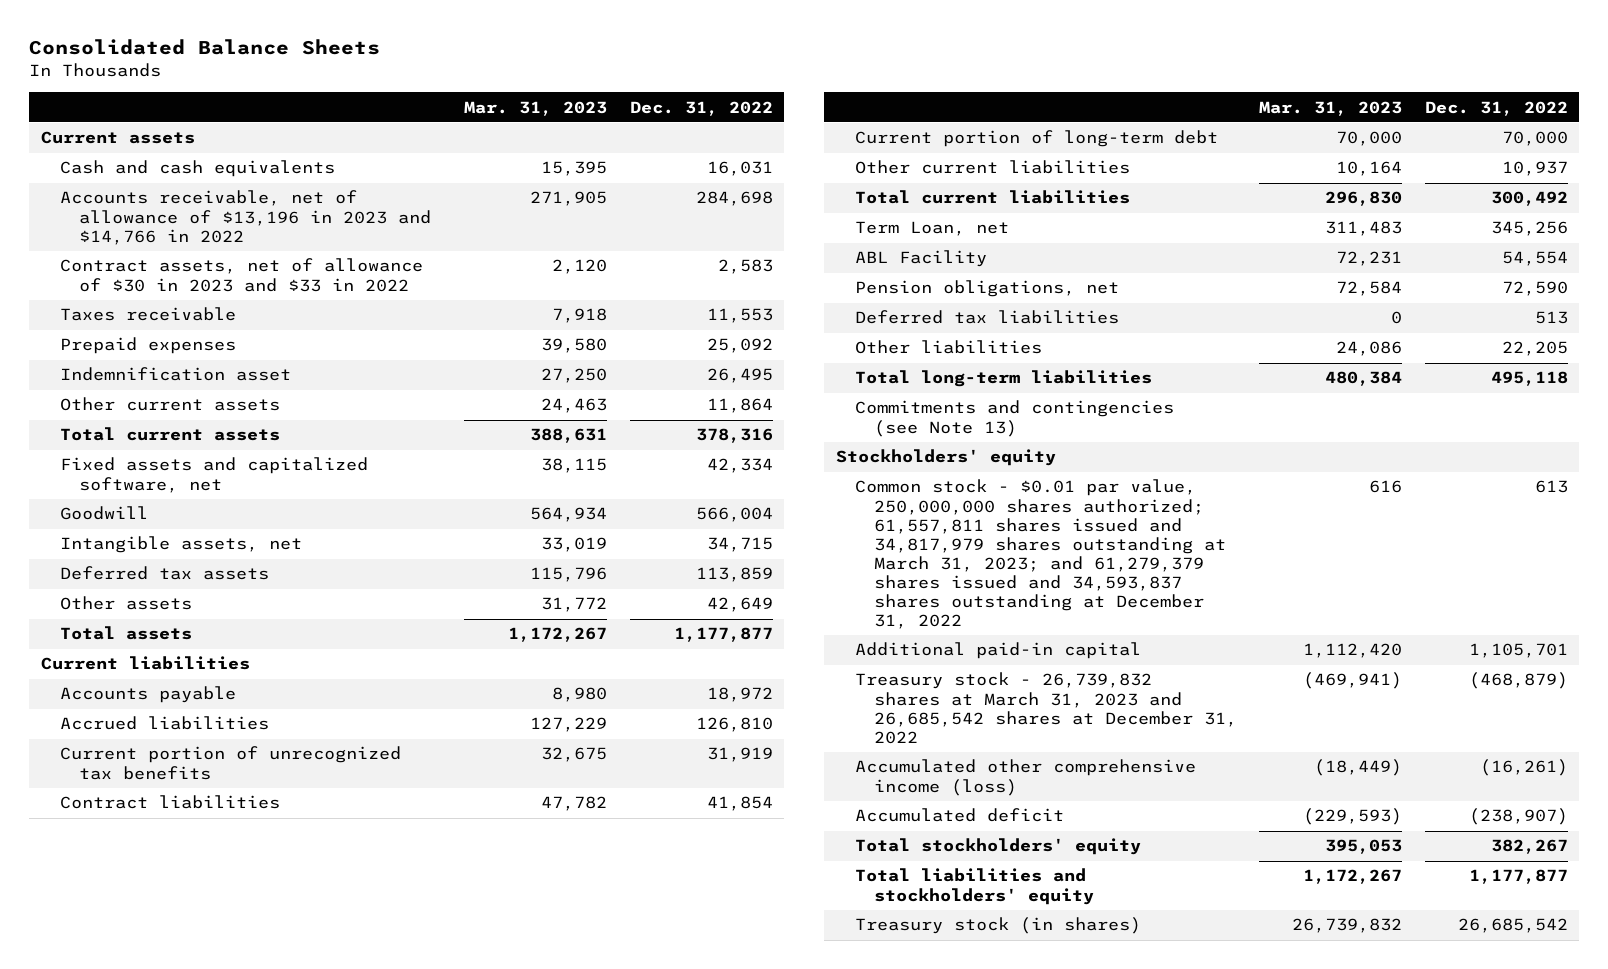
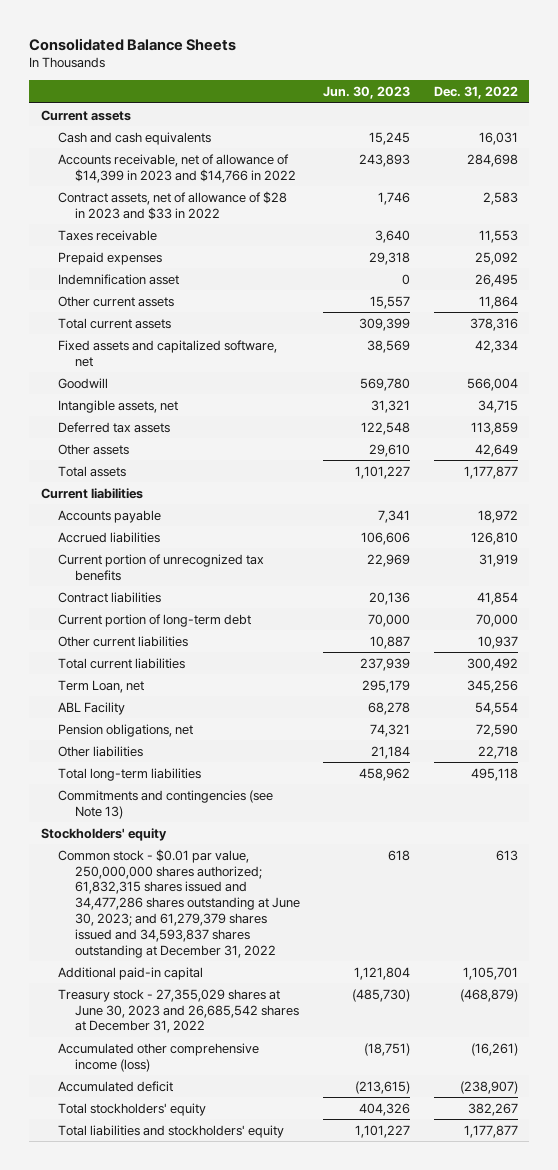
- | Mar. 31, 2023 | Dec. 31, 2022
+ | Jun. 30, 2023 | Dec. 31, 2022
- Accounts receivable, net of allowance of $13,196 in 2023 and $14,766 in 2022 | 271,905 | 284,698
- Contract assets, net of allowance of $30 in 2023 and $33 in 2022 | 2,120 | 2,583
+ Accounts receivable, net of allowance of $14,399 in 2023 and $14,766 in 2022 | 243,893 | 284,698
+ Contract assets, net of allowance of $28 in 2023 and $33 in 2022 | 1,746 | 2,583
- Deferred tax liabilities | 0 | 513
- Other liabilities | 24,086 | 22,205
+ Other liabilities | 21,184 | 22,718
- Common stock - $0.01 par value, 250,000,000 shares authorized; 61,557,811 shares issued and 34,817,979 shares outstanding at March 31, 2023; and 61,279,379 shares issued and 34,593,837 shares outstanding at December 31, 2022 | 616 | 613
+ Common stock - $0.01 par value, 250,000,000 shares authorized; 61,832,315 shares issued and 34,477,286 shares outstanding at June 30, 2023; and 61,279,379 shares issued and 34,593,837 shares outstanding at December 31, 2022 | 618 | 613
- Treasury stock - 26,739,832 shares at March 31, 2023 and 26,685,542 shares at December 31, 2022 | (469,941) | (468,879)
+ Treasury stock - 27,355,029 shares at June 30, 2023 and 26,685,542 shares at December 31, 2022 | (485,730) | (468,879)
- Treasury stock (in shares) | 26,739,832 | 26,685,542

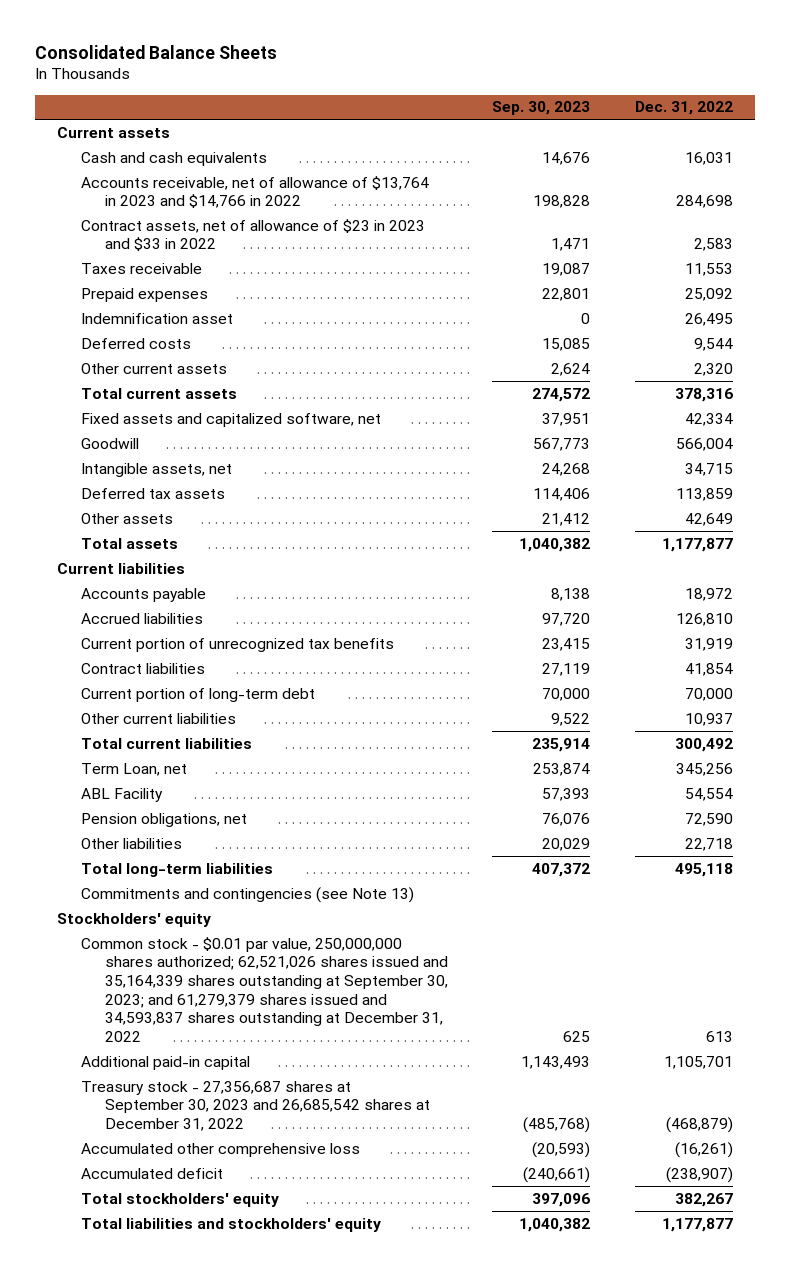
- | Jun. 30, 2023 | Dec. 31, 2022
+ | Sep. 30, 2023 | Dec. 31, 2022
- Accounts receivable, net of allowance of $14,399 in 2023 and $14,766 in 2022 | 243,893 | 284,698
- Contract assets, net of allowance of $28 in 2023 and $33 in 2022 | 1,746 | 2,583
+ Accounts receivable, net of allowance of $13,764 in 2023 and $14,766 in 2022 | 198,828 | 284,698
+ Contract assets, net of allowance of $23 in 2023 and $33 in 2022 | 1,471 | 2,583
- Other current assets | 15,557 | 11,864
+ Deferred costs | 15,085 | 9,544
+ Other current assets | 2,624 | 2,320
- Common stock - $0.01 par value, 250,000,000 shares authorized; 61,832,315 shares issued and 34,477,286 shares outstanding at June 30, 2023; and 61,279,379 shares issued and 34,593,837 shares outstanding at December 31, 2022 | 618 | 613
+ Common stock - $0.01 par value, 250,000,000 shares authorized; 62,521,026 shares issued and 35,164,339 shares outstanding at September 30, 2023; and 61,279,379 shares issued and 34,593,837 shares outstanding at December 31, 2022 | 625 | 613
- Treasury stock - 27,355,029 shares at June 30, 2023 and 26,685,542 shares at December 31, 2022 | (485,730) | (468,879)
- Accumulated other comprehensive income (loss) | (18,751) | (16,261)
+ Treasury stock - 27,356,687 shares at September 30, 2023 and 26,685,542 shares at December 31, 2022 | (485,768) | (468,879)
+ Accumulated other comprehensive loss | (20,593) | (16,261)

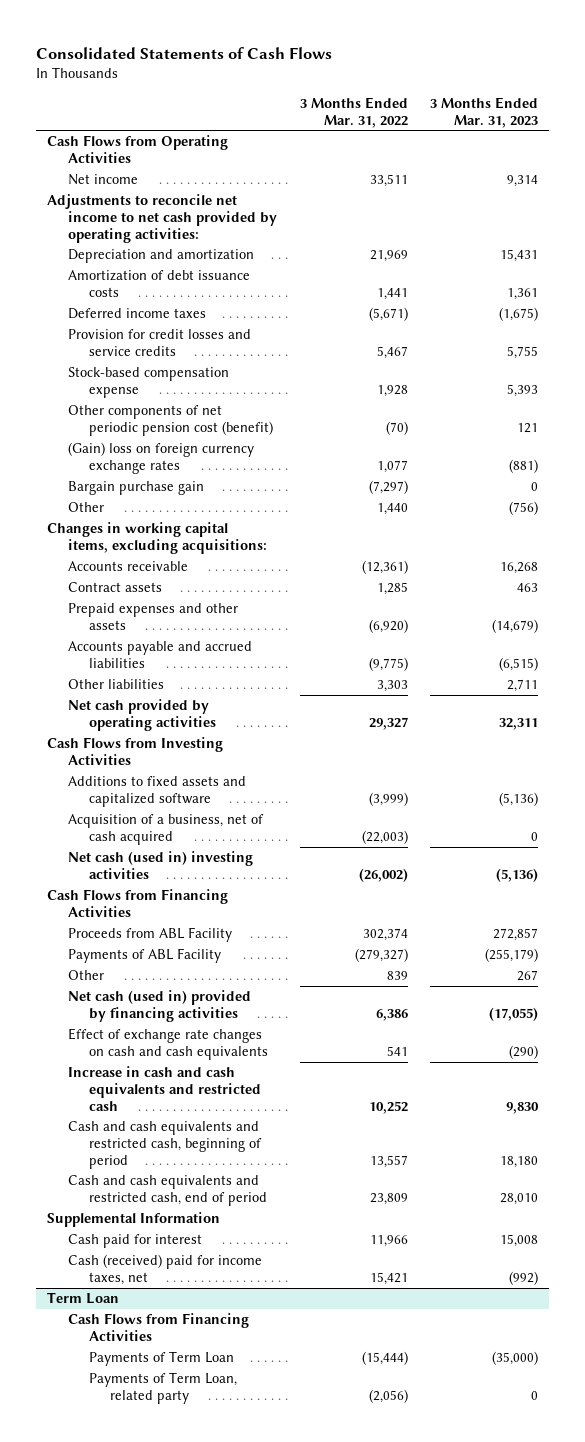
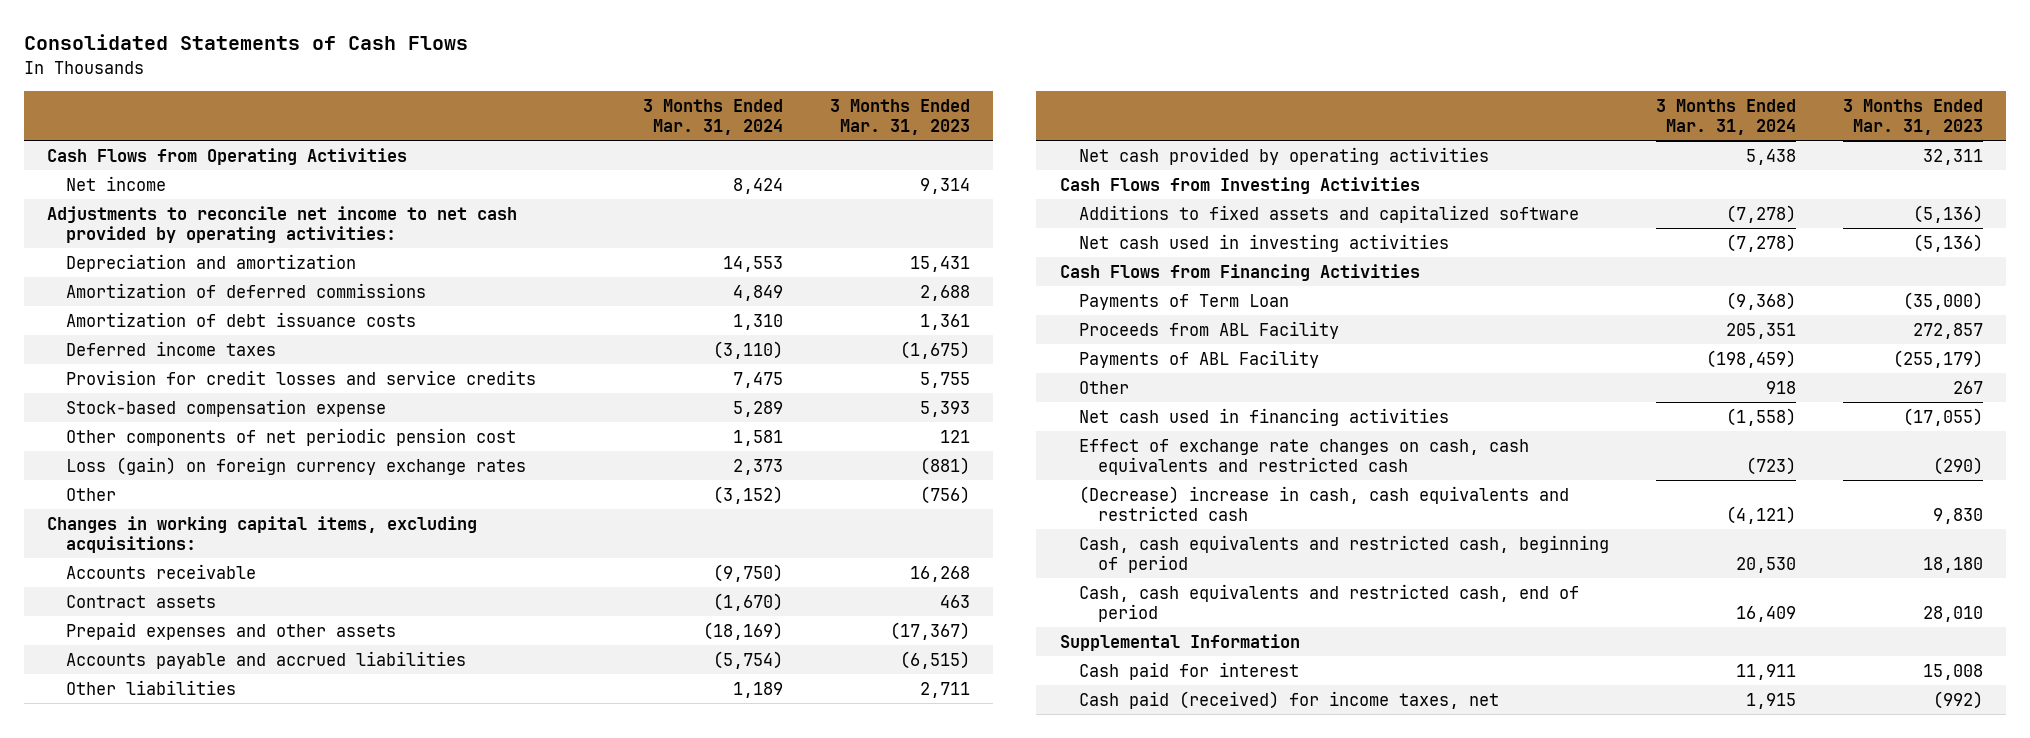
- | 3 Months Ended Mar. 31, 2022 | 3 Months Ended Mar. 31, 2023
+ | 3 Months Ended Mar. 31, 2024 | 3 Months Ended Mar. 31, 2023
+ Amortization of deferred commissions | 4,849 | 2,688
- Other components of net periodic pension cost (benefit) | (70) | 121
- (Gain) loss on foreign currency exchange rates | 1,077 | (881)
- Bargain purchase gain | (7,297) | 0
+ Other components of net periodic pension cost | 1,581 | 121
+ Loss (gain) on foreign currency exchange rates | 2,373 | (881)
- Prepaid expenses and other assets | (6,920) | (14,679)
+ Prepaid expenses and other assets | (18,169) | (17,367)
- Acquisition of a business, net of cash acquired | (22,003) | 0
- Net cash (used in) investing activities | (26,002) | (5,136)
+ Net cash used in investing activities | (7,278) | (5,136)
+ Payments of Term Loan | (9,368) | (35,000)
- Net cash (used in) provided by financing activities | 6,386 | (17,055)
- Effect of exchange rate changes on cash and cash equivalents | 541 | (290)
- Increase in cash and cash equivalents and restricted cash | 10,252 | 9,830
- Cash and cash equivalents and restricted cash, beginning of period | 13,557 | 18,180
- Cash and cash equivalents and restricted cash, end of period | 23,809 | 28,010
+ Net cash used in financing activities | (1,558) | (17,055)
+ Effect of exchange rate changes on cash, cash equivalents and restricted cash | (723) | (290)
+ (Decrease) increase in cash, cash equivalents and restricted cash | (4,121) | 9,830
+ Cash, cash equivalents and restricted cash, beginning of period | 20,530 | 18,180
+ Cash, cash equivalents and restricted cash, end of period | 16,409 | 28,010
- Cash (received) paid for income taxes, net | 15,421 | (992)
- Term Loan
- Cash Flows from Financing Activities
- Payments of Term Loan | (15,444) | (35,000)
- Payments of Term Loan, related party | (2,056) | 0
+ Cash paid (received) for income taxes, net | 1,915 | (992)

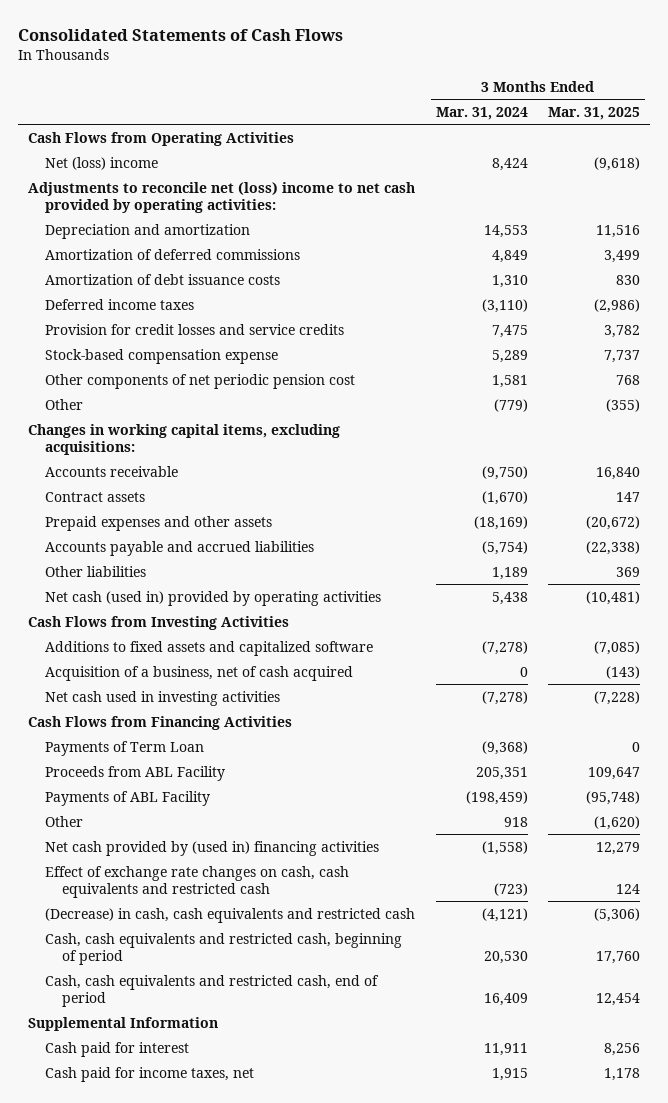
- | 3 Months Ended Mar. 31, 2024 | 3 Months Ended Mar. 31, 2023
+ | 3 Months Ended Mar. 31, 2024 | 3 Months Ended Mar. 31, 2025
- Net income | 8,424 | 9,314
- Adjustments to reconcile net income to net cash provided by operating activities:
+ Net (loss) income | 8,424 | (9,618)
+ Adjustments to reconcile net (loss) income to net cash provided by operating activities:
- Loss (gain) on foreign currency exchange rates | 2,373 | (881)
- Other | (3,152) | (756)
+ Other | (779) | (355)
- Net cash provided by operating activities | 5,438 | 32,311
+ Net cash (used in) provided by operating activities | 5,438 | (10,481)
+ Acquisition of a business, net of cash acquired | 0 | (143)
- Net cash used in financing activities | (1,558) | (17,055)
+ Net cash provided by (used in) financing activities | (1,558) | 12,279
- (Decrease) increase in cash, cash equivalents and restricted cash | (4,121) | 9,830
+ (Decrease) in cash, cash equivalents and restricted cash | (4,121) | (5,306)
- Cash paid (received) for income taxes, net | 1,915 | (992)
+ Cash paid for income taxes, net | 1,915 | 1,178

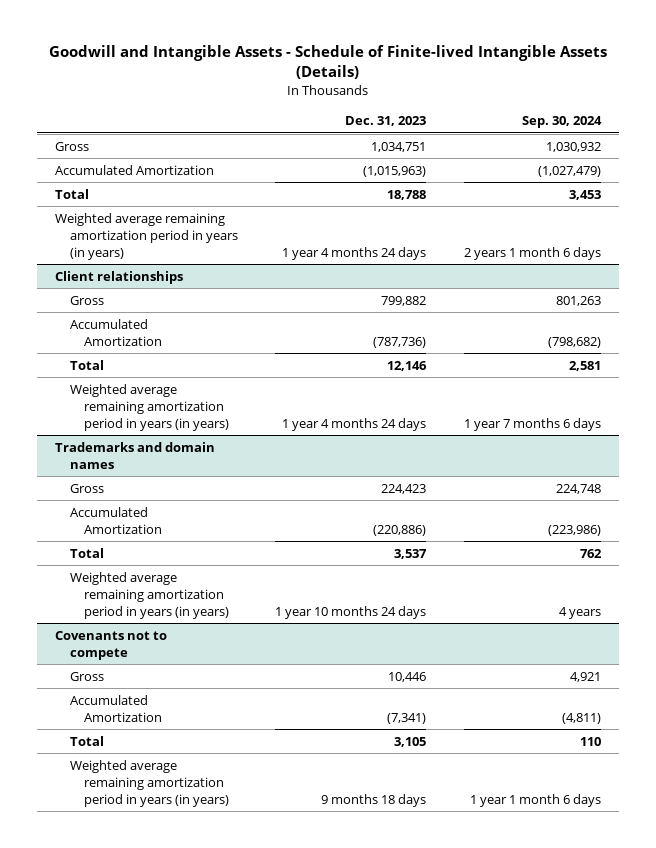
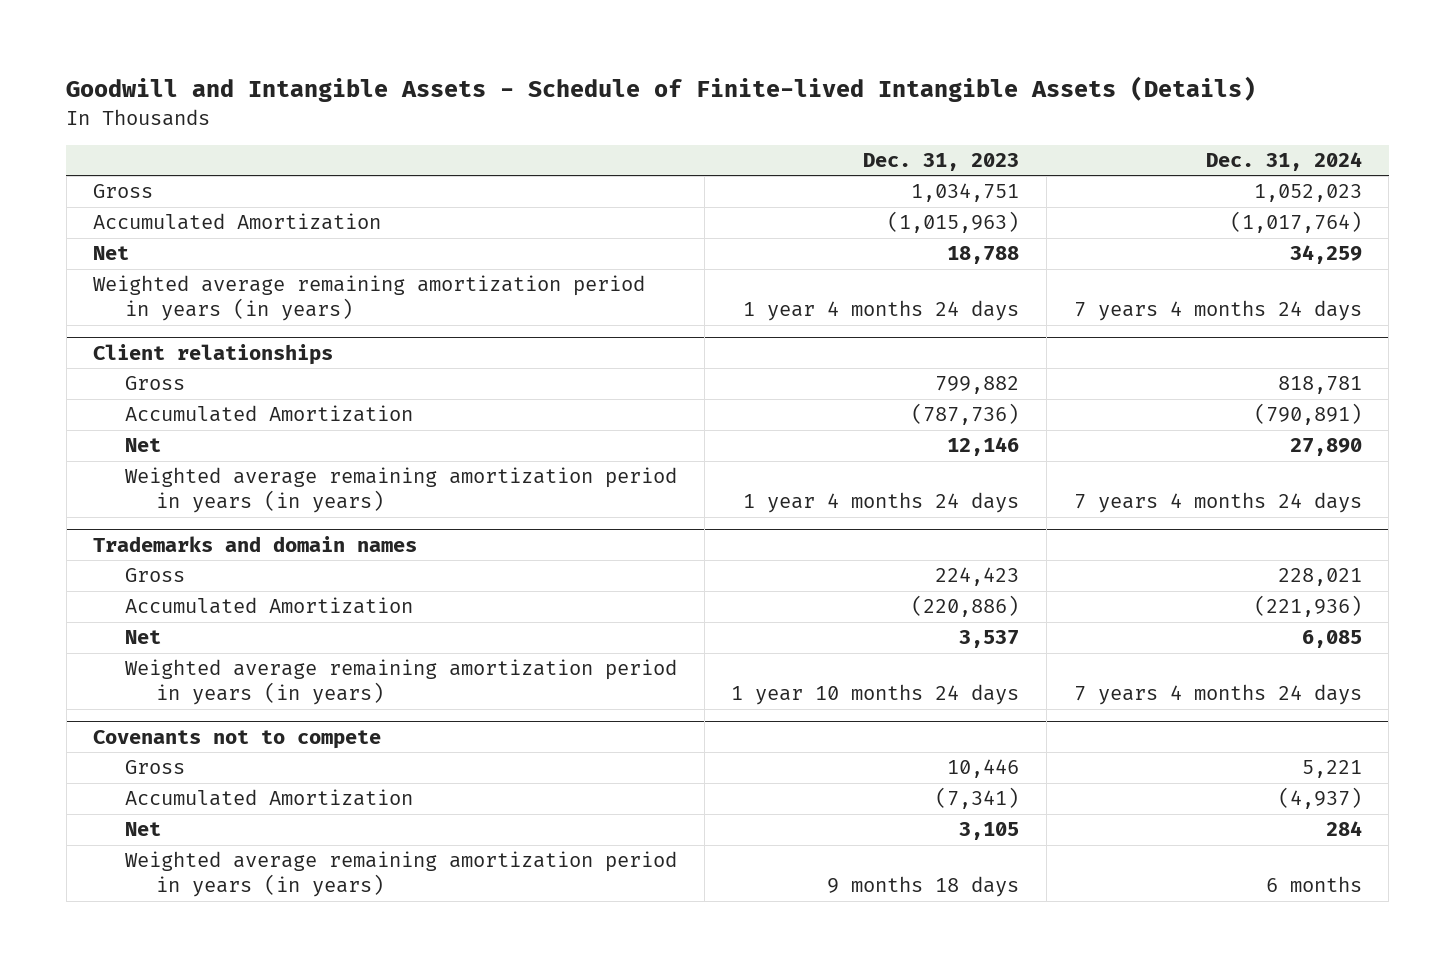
- | Dec. 31, 2023 | Sep. 30, 2024
+ | Dec. 31, 2023 | Dec. 31, 2024
- Total | 18,788 | 3,453
+ Net | 18,788 | 34,259
@ Client relationships
- Total | 12,146 | 2,581
+ Net | 12,146 | 27,890
@ Trademarks and domain names
- Total | 3,537 | 762
+ Net | 3,537 | 6,085
@ Covenants not to compete
- Total | 3,105 | 110
+ Net | 3,105 | 284

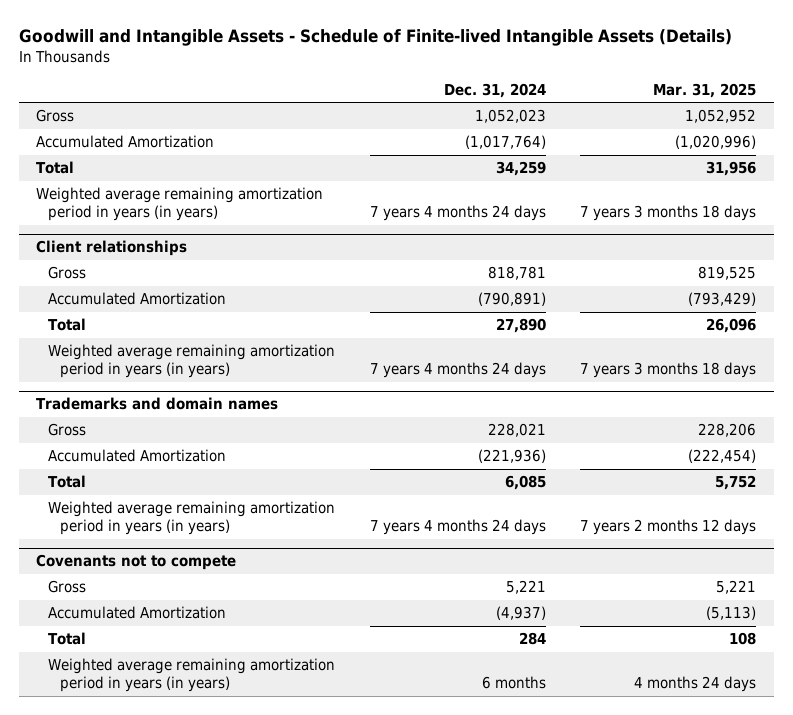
- | Dec. 31, 2023 | Dec. 31, 2024
+ | Dec. 31, 2024 | Mar. 31, 2025
- Net | 18,788 | 34,259
+ Total | 34,259 | 31,956
@ Client relationships
- Net | 12,146 | 27,890
+ Total | 27,890 | 26,096
@ Trademarks and domain names
- Net | 3,537 | 6,085
+ Total | 6,085 | 5,752
@ Covenants not to compete
- Net | 3,105 | 284
+ Total | 284 | 108

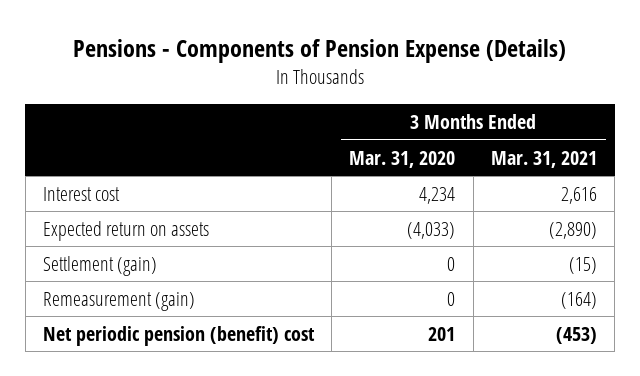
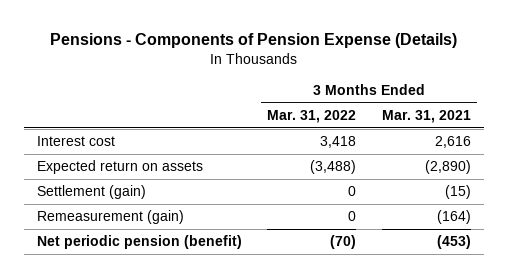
- | 3 Months Ended Mar. 31, 2020 | 3 Months Ended Mar. 31, 2021
+ | 3 Months Ended Mar. 31, 2022 | 3 Months Ended Mar. 31, 2021
- Net periodic pension (benefit) cost | 201 | (453)
+ Net periodic pension (benefit) | (70) | (453)

